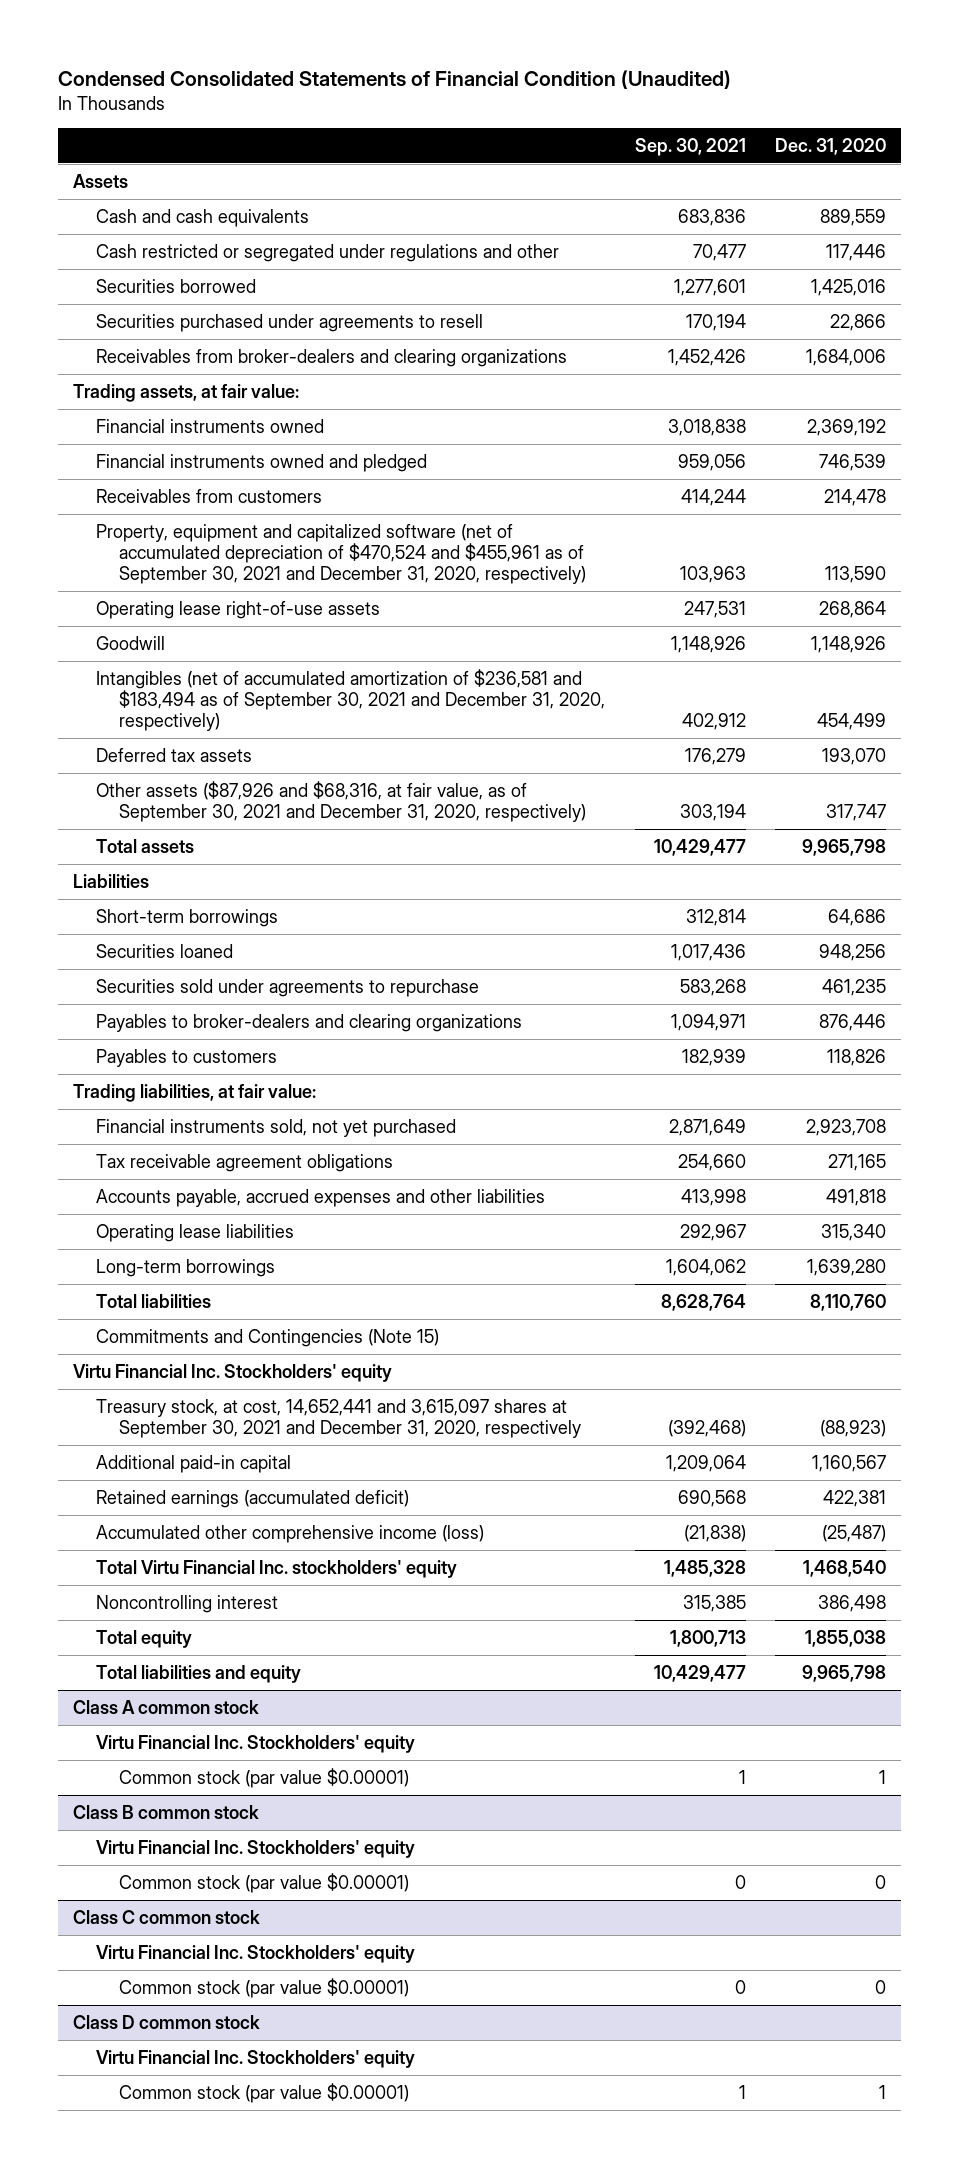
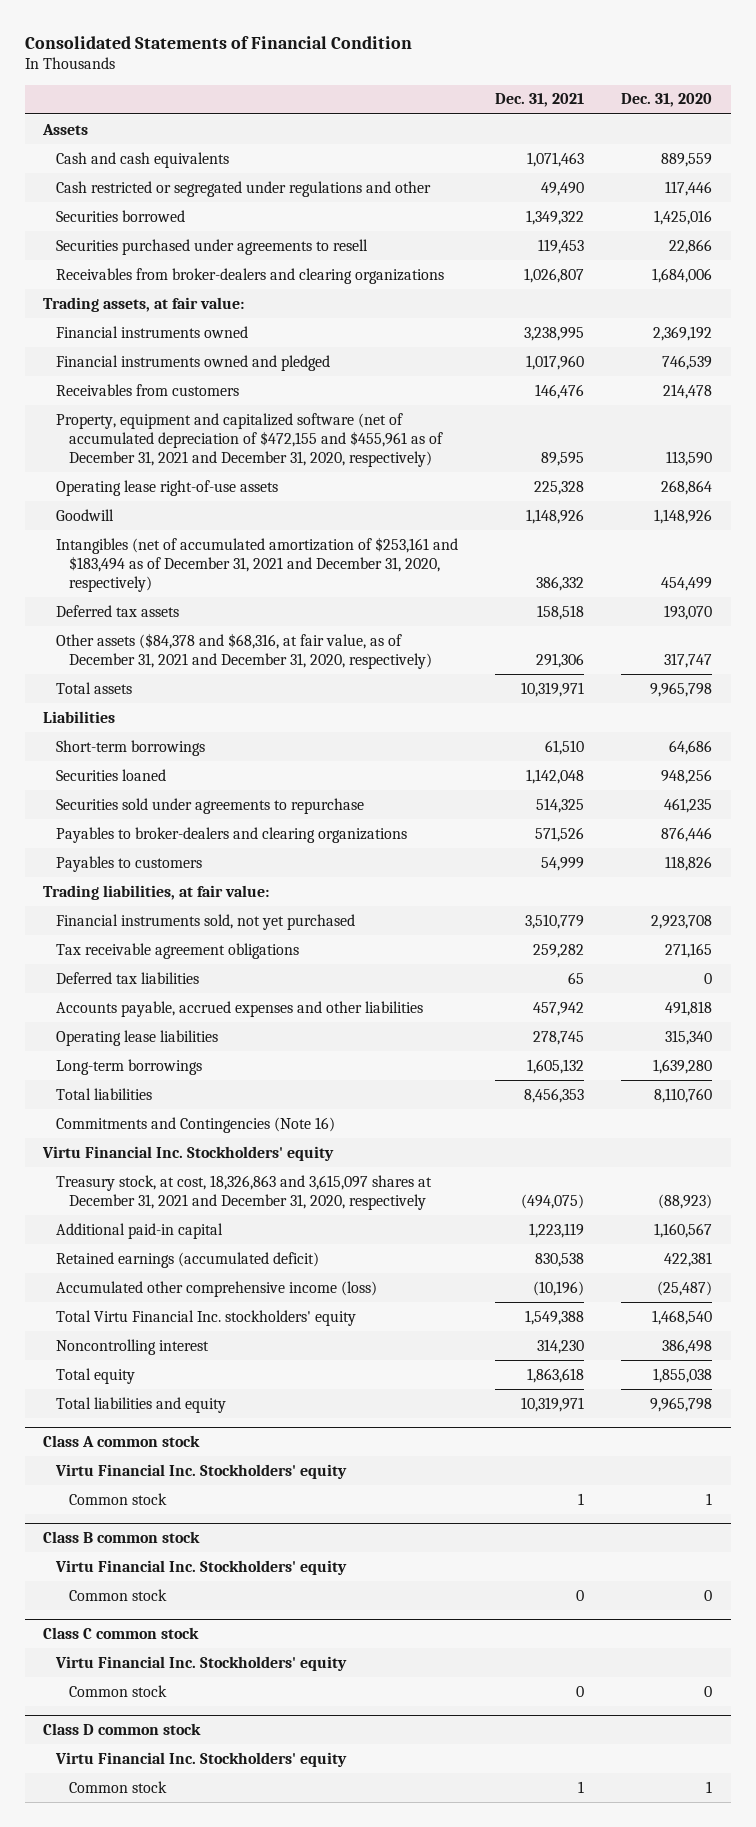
- Condensed Consolidated Statements of Financial Condition (Unaudited)
+ Consolidated Statements of Financial Condition
- | Sep. 30, 2021 | Dec. 31, 2020
+ | Dec. 31, 2021 | Dec. 31, 2020
- Property, equipment and capitalized software (net of accumulated depreciation of $470,524 and $455,961 as of September 30, 2021 and December 31, 2020, respectively) | 103,963 | 113,590
+ Property, equipment and capitalized software (net of accumulated depreciation of $472,155 and $455,961 as of December 31, 2021 and December 31, 2020, respectively) | 89,595 | 113,590
- Intangibles (net of accumulated amortization of $236,581 and $183,494 as of September 30, 2021 and December 31, 2020, respectively) | 402,912 | 454,499
+ Intangibles (net of accumulated amortization of $253,161 and $183,494 as of December 31, 2021 and December 31, 2020, respectively) | 386,332 | 454,499
- Other assets ($87,926 and $68,316, at fair value, as of September 30, 2021 and December 31, 2020, respectively) | 303,194 | 317,747
+ Other assets ($84,378 and $68,316, at fair value, as of December 31, 2021 and December 31, 2020, respectively) | 291,306 | 317,747
+ Deferred tax liabilities | 65 | 0
- Commitments and Contingencies (Note 15)
+ Commitments and Contingencies (Note 16)
- Treasury stock, at cost, 14,652,441 and 3,615,097 shares at September 30, 2021 and December 31, 2020, respectively | (392,468) | (88,923)
+ Treasury stock, at cost, 18,326,863 and 3,615,097 shares at December 31, 2021 and December 31, 2020, respectively | (494,075) | (88,923)
@ Class A common stock
- Common stock (par value $0.00001) | 1 | 1
+ Common stock | 1 | 1
@ Class B common stock
- Common stock (par value $0.00001) | 0 | 0
+ Common stock | 0 | 0
@ Class C common stock
- Common stock (par value $0.00001) | 0 | 0
+ Common stock | 0 | 0
@ Class D common stock
- Common stock (par value $0.00001) | 1 | 1
+ Common stock | 1 | 1

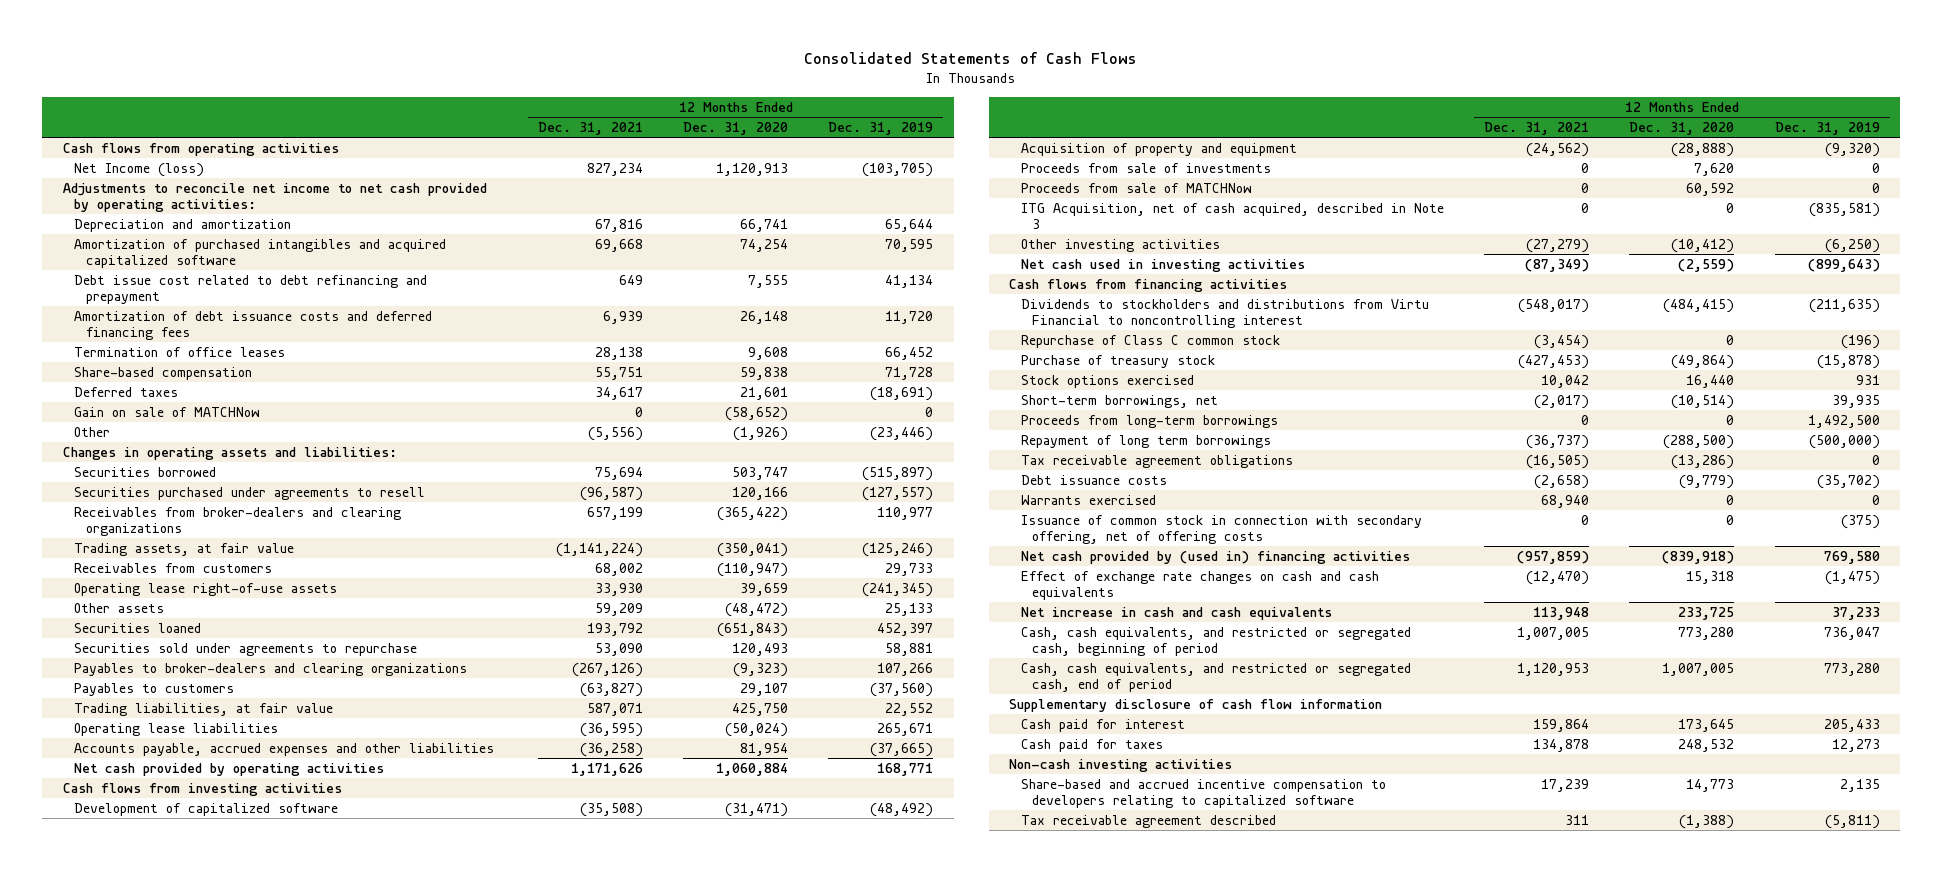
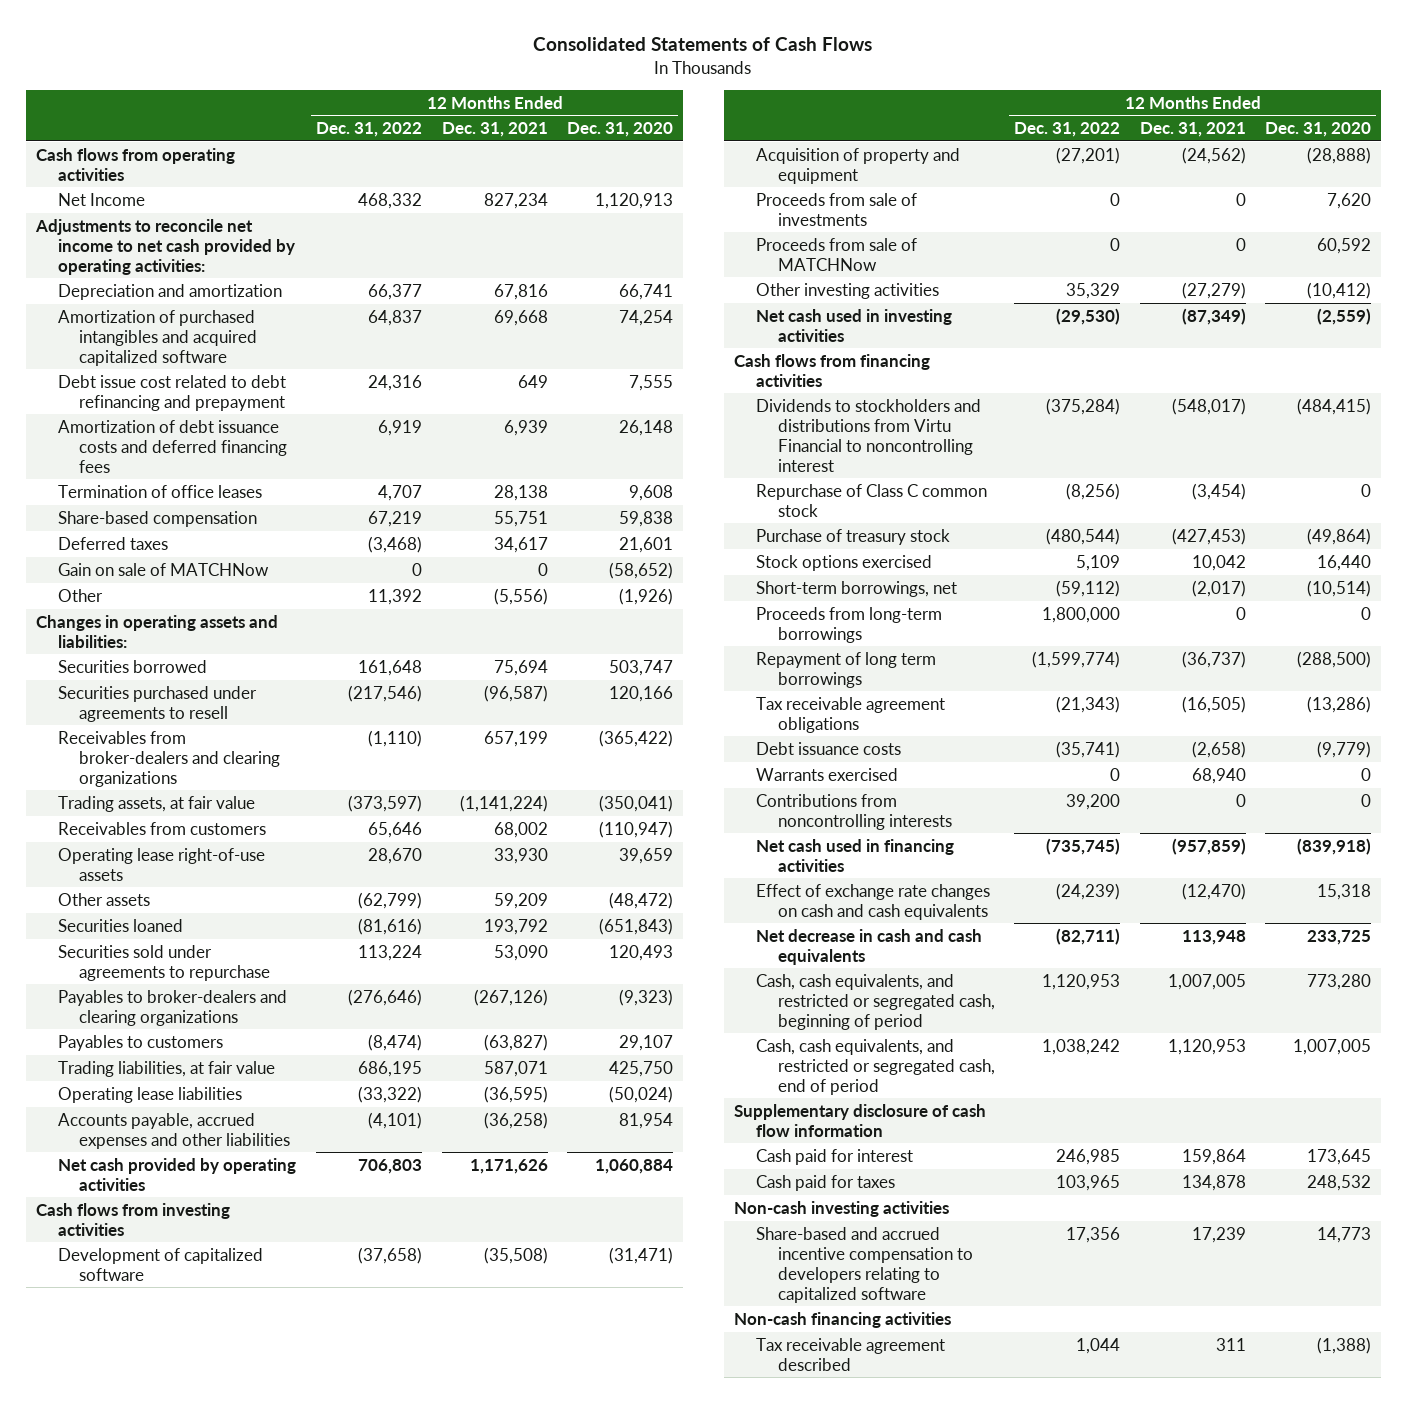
- | 12 Months Ended Dec. 31, 2021 | 12 Months Ended Dec. 31, 2020 | 12 Months Ended Dec. 31, 2019
+ | 12 Months Ended Dec. 31, 2022 | 12 Months Ended Dec. 31, 2021 | 12 Months Ended Dec. 31, 2020
- Net Income (loss) | 827,234 | 1,120,913 | (103,705)
+ Net Income | 468,332 | 827,234 | 1,120,913
- ITG Acquisition, net of cash acquired, described in Note 3 | 0 | 0 | (835,581)
- Issuance of common stock in connection with secondary offering, net of offering costs | 0 | 0 | (375)
- Net cash provided by (used in) financing activities | (957,859) | (839,918) | 769,580
+ Contributions from noncontrolling interests | 39,200 | 0 | 0
+ Net cash used in financing activities | (735,745) | (957,859) | (839,918)
- Net increase in cash and cash equivalents | 113,948 | 233,725 | 37,233
+ Net decrease in cash and cash equivalents | (82,711) | 113,948 | 233,725
+ Non-cash financing activities

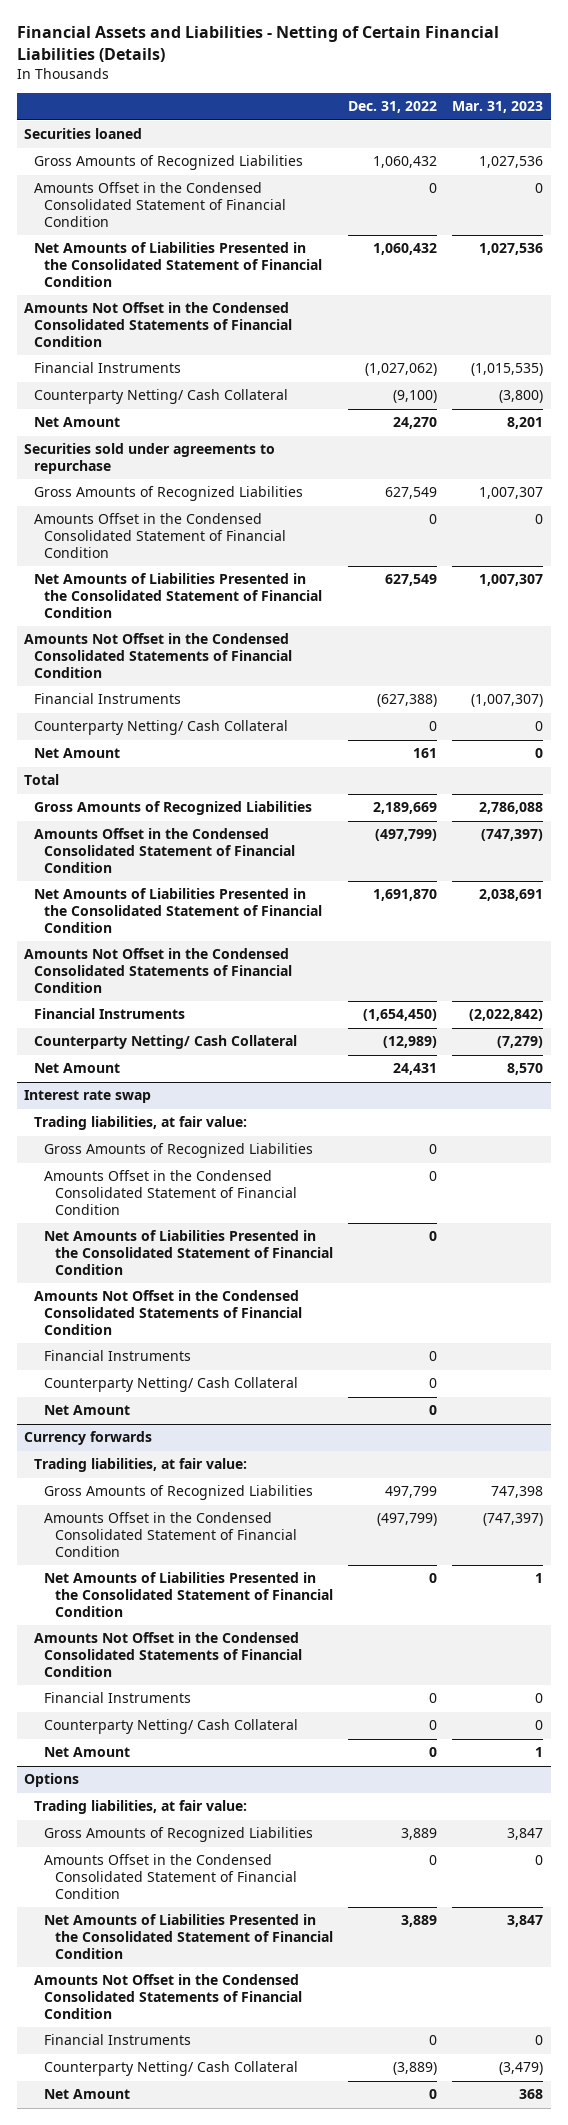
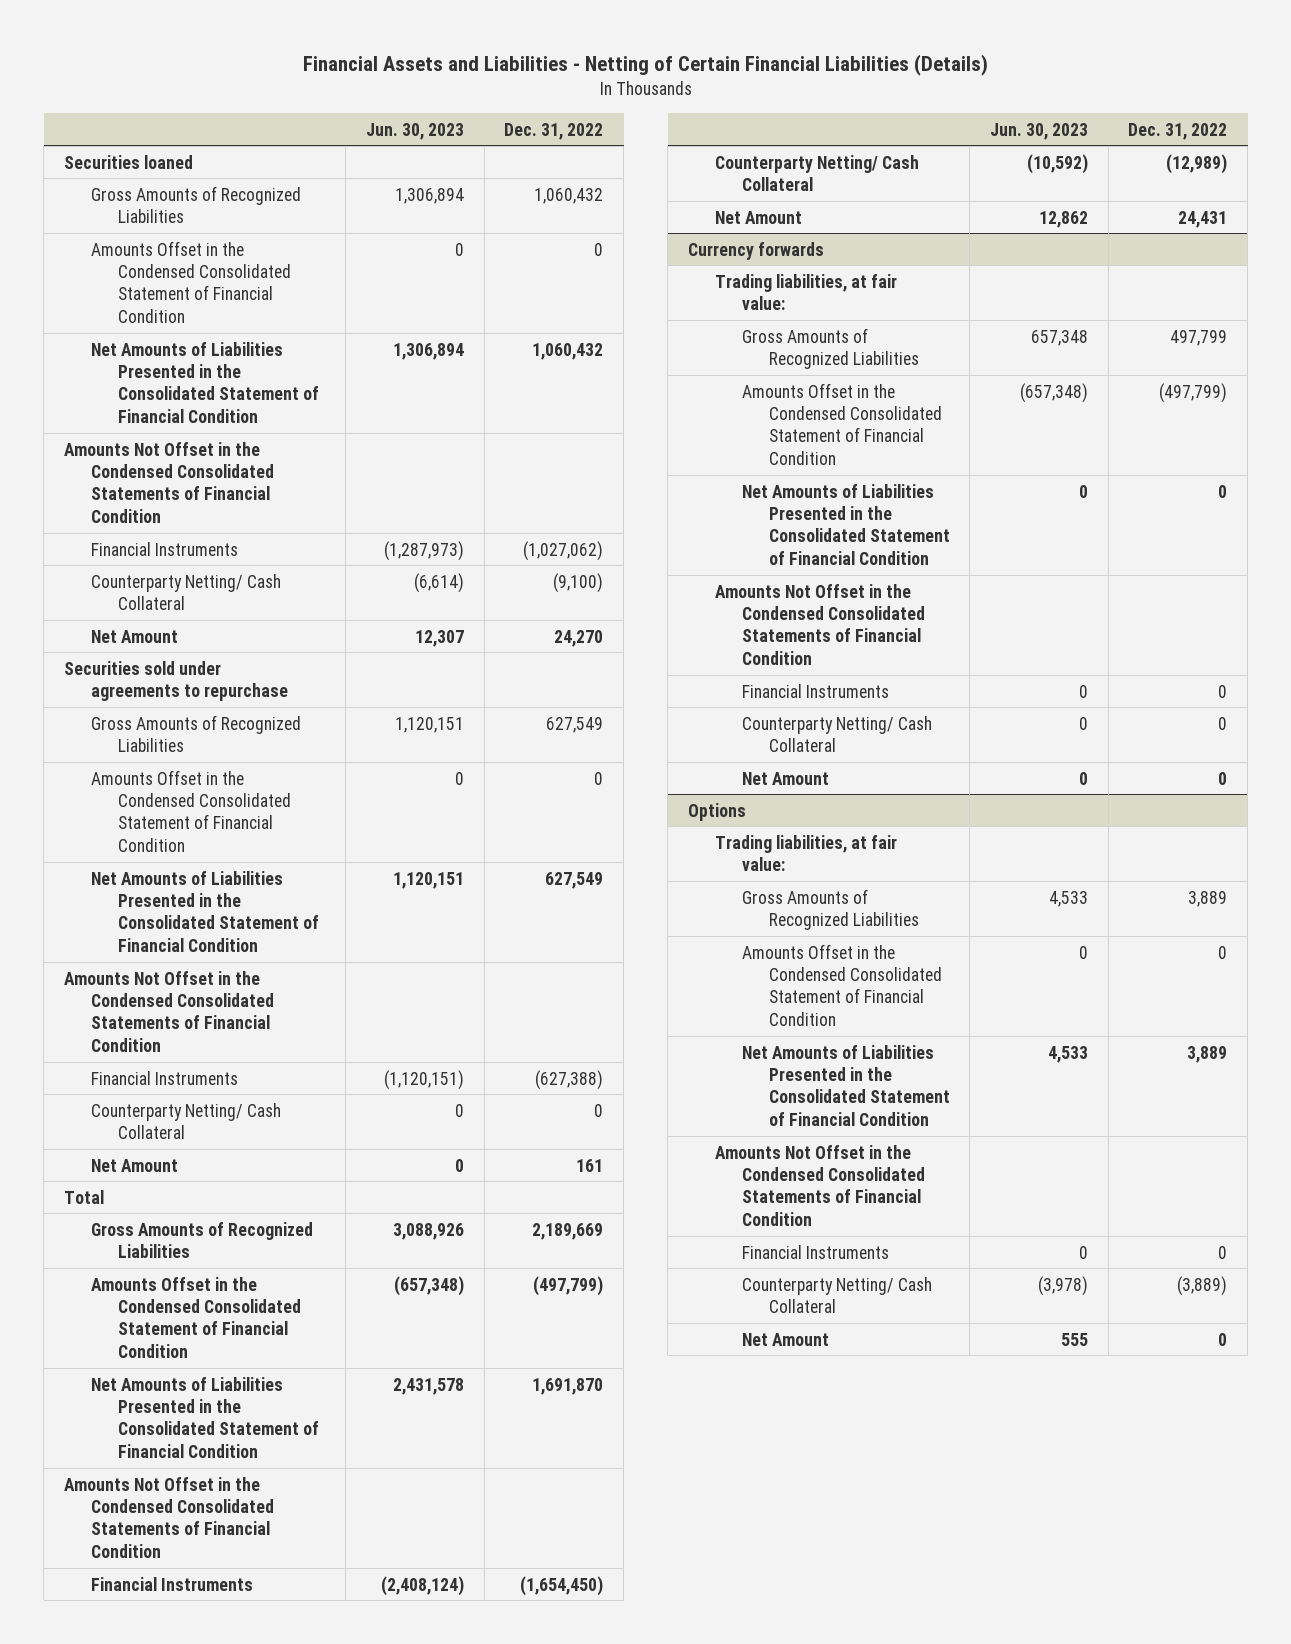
- | Dec. 31, 2022 | Mar. 31, 2023
+ | Jun. 30, 2023 | Dec. 31, 2022
- Interest rate swap
- Trading liabilities, at fair value:
- Gross Amounts of Recognized Liabilities | 0 |
- Amounts Offset in the Condensed Consolidated Statement of Financial Condition | 0 |
- Net Amounts of Liabilities Presented in the Consolidated Statement of Financial Condition | 0 |
- Amounts Not Offset in the Condensed Consolidated Statements of Financial Condition
- Financial Instruments | 0 |
- Counterparty Netting/ Cash Collateral | 0 |
- Net Amount | 0 |

